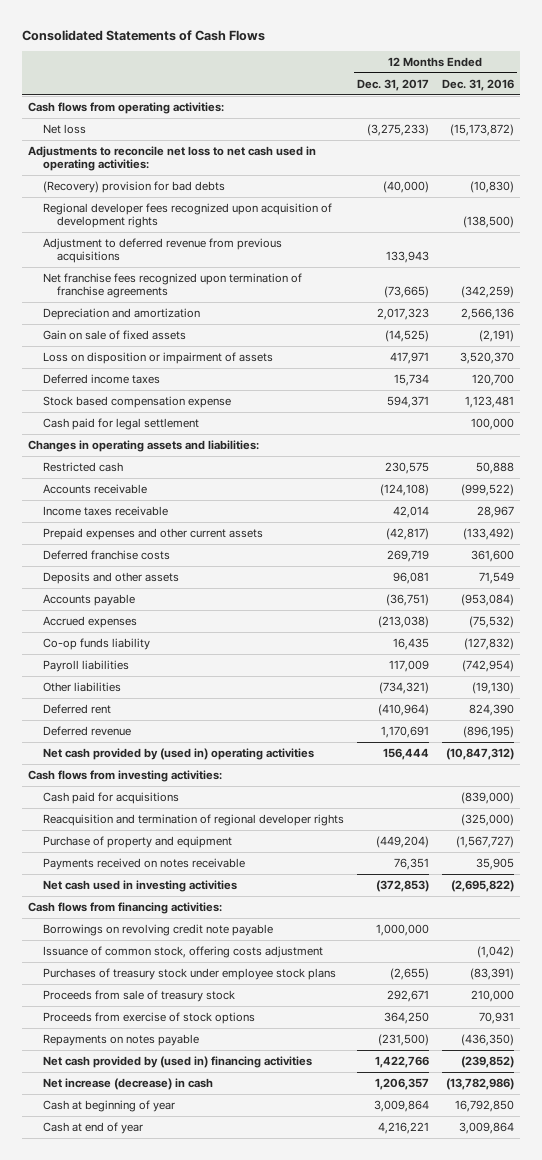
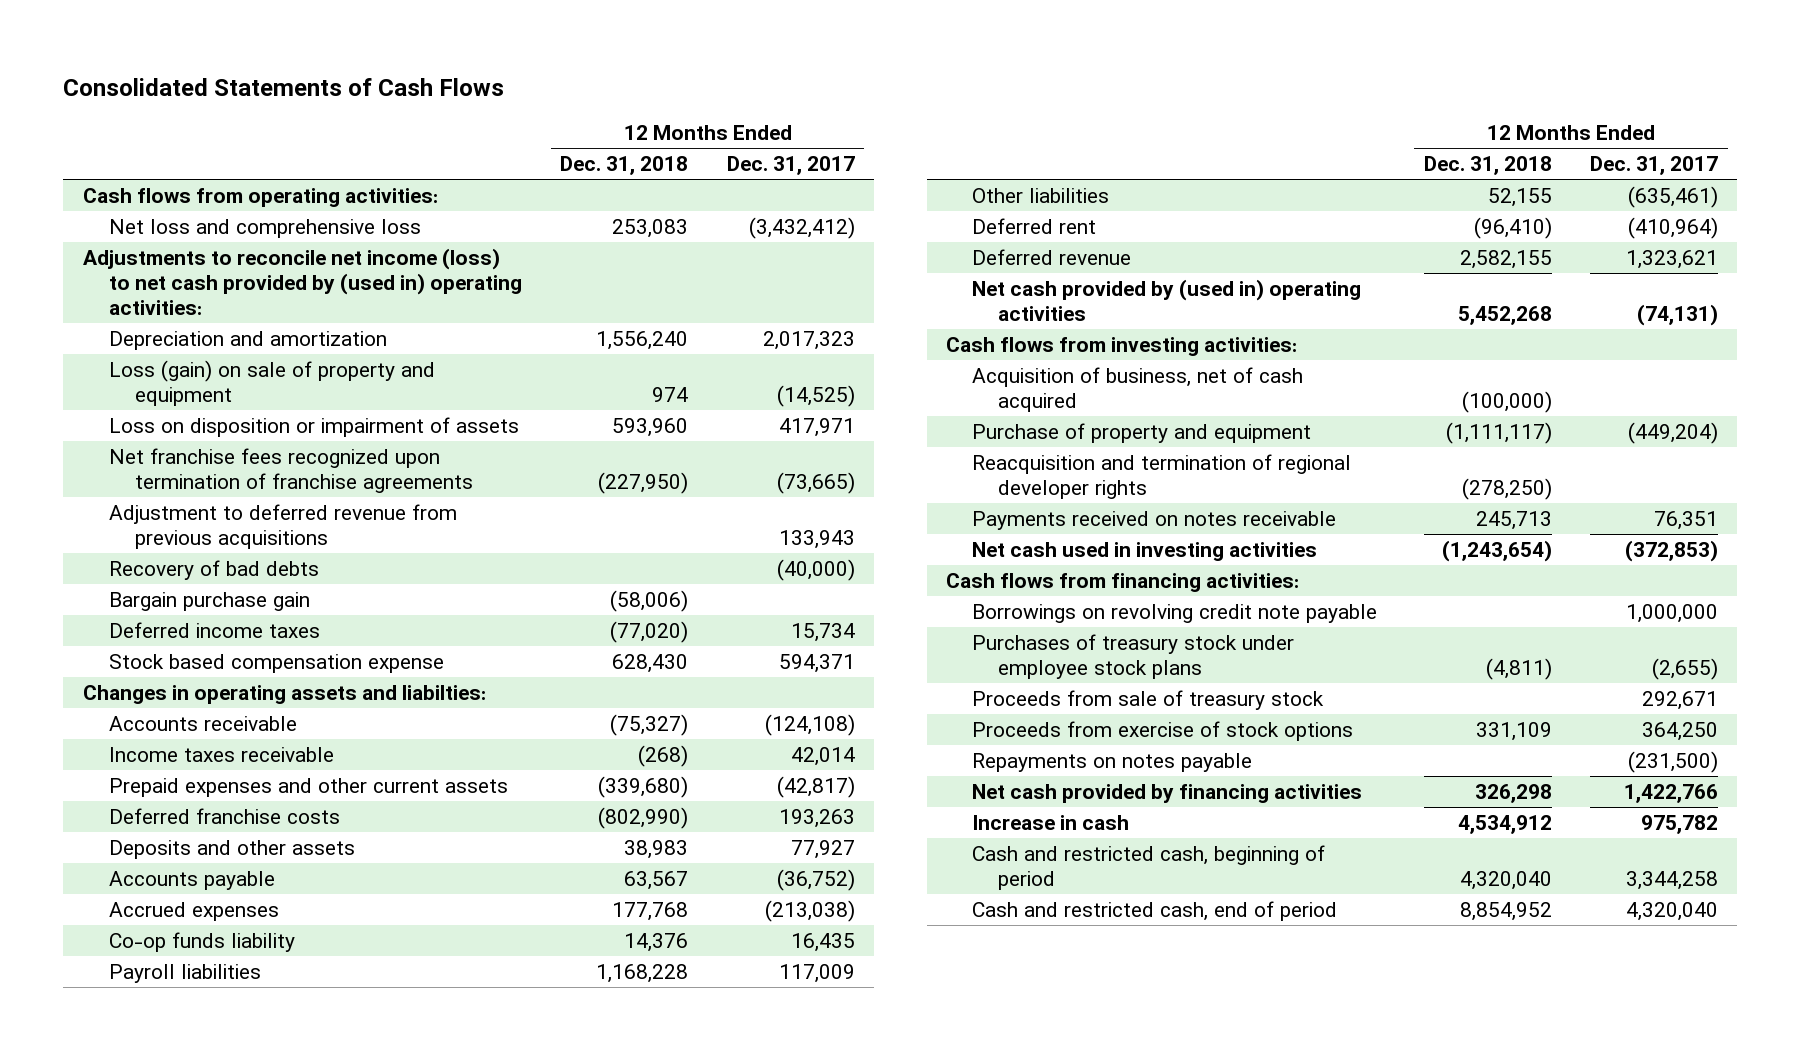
- | 12 Months Ended Dec. 31, 2017 | 12 Months Ended Dec. 31, 2016
+ | 12 Months Ended Dec. 31, 2018 | 12 Months Ended Dec. 31, 2017
- Net loss | (3,275,233) | (15,173,872)
- Adjustments to reconcile net loss to net cash used in operating activities:
- (Recovery) provision for bad debts | (40,000) | (10,830)
- Regional developer fees recognized upon acquisition of development rights | | (138,500)
+ Net loss and comprehensive loss | 253,083 | (3,432,412)
+ Adjustments to reconcile net income (loss) to net cash provided by (used in) operating activities:
- Gain on sale of fixed assets | (14,525) | (2,191)
+ Loss (gain) on sale of property and equipment | 974 | (14,525)
moved down: Net franchise fees recognized upon termination of franchise agreements | (227,950) | (73,665)
moved down: Adjustment to deferred revenue from previous acquisitions | | 133,943
+ Recovery of bad debts | | (40,000)
+ Bargain purchase gain | (58,006) |
- Cash paid for legal settlement | | 100,000
- Changes in operating assets and liabilities:
- Restricted cash | 230,575 | 50,888
+ Changes in operating assets and liabilties:
- Deferred franchise costs | 269,719 | 361,600
- Deposits and other assets | 96,081 | 71,549
- Accounts payable | (36,751) | (953,084)
+ Deferred franchise costs | (802,990) | 193,263
+ Deposits and other assets | 38,983 | 77,927
+ Accounts payable | 63,567 | (36,752)
- Other liabilities | (734,321) | (19,130)
+ Other liabilities | 52,155 | (635,461)
- Deferred revenue | 1,170,691 | (896,195)
- Net cash provided by (used in) operating activities | 156,444 | (10,847,312)
+ Deferred revenue | 2,582,155 | 1,323,621
+ Net cash provided by (used in) operating activities | 5,452,268 | (74,131)
- Cash paid for acquisitions | | (839,000)
+ Acquisition of business, net of cash acquired | (100,000) |
moved down: Reacquisition and termination of regional developer rights | (278,250) |
- Issuance of common stock, offering costs adjustment | | (1,042)
- Net cash provided by (used in) financing activities | 1,422,766 | (239,852)
- Net increase (decrease) in cash | 1,206,357 | (13,782,986)
- Cash at beginning of year | 3,009,864 | 16,792,850
- Cash at end of year | 4,216,221 | 3,009,864
+ Net cash provided by financing activities | 326,298 | 1,422,766
+ Increase in cash | 4,534,912 | 975,782
+ Cash and restricted cash, beginning of period | 4,320,040 | 3,344,258
+ Cash and restricted cash, end of period | 8,854,952 | 4,320,040

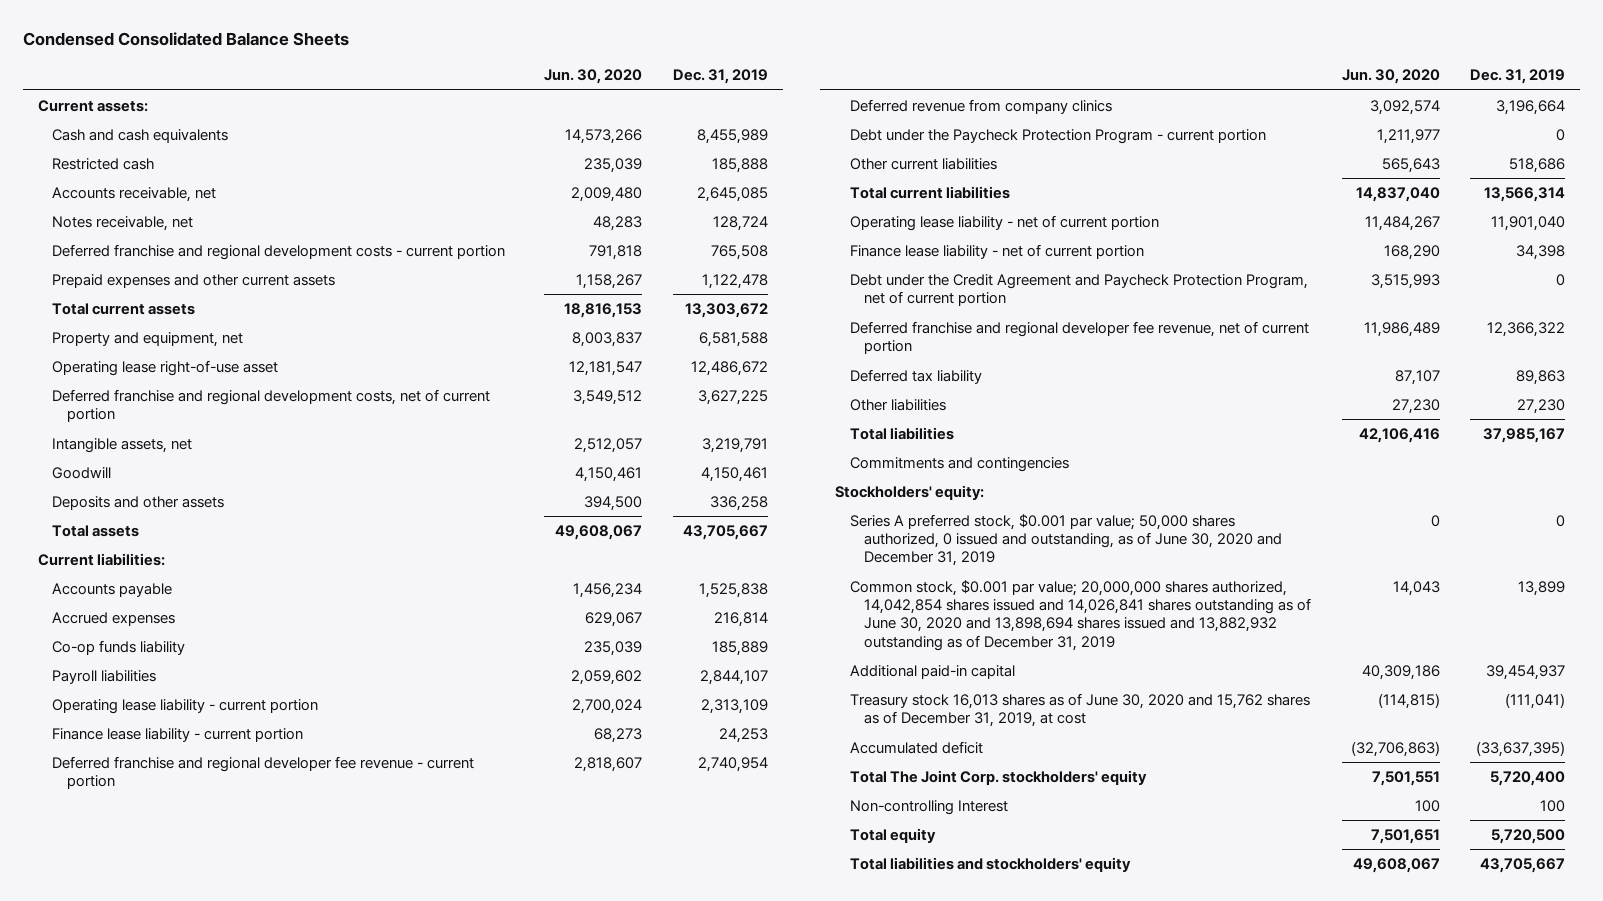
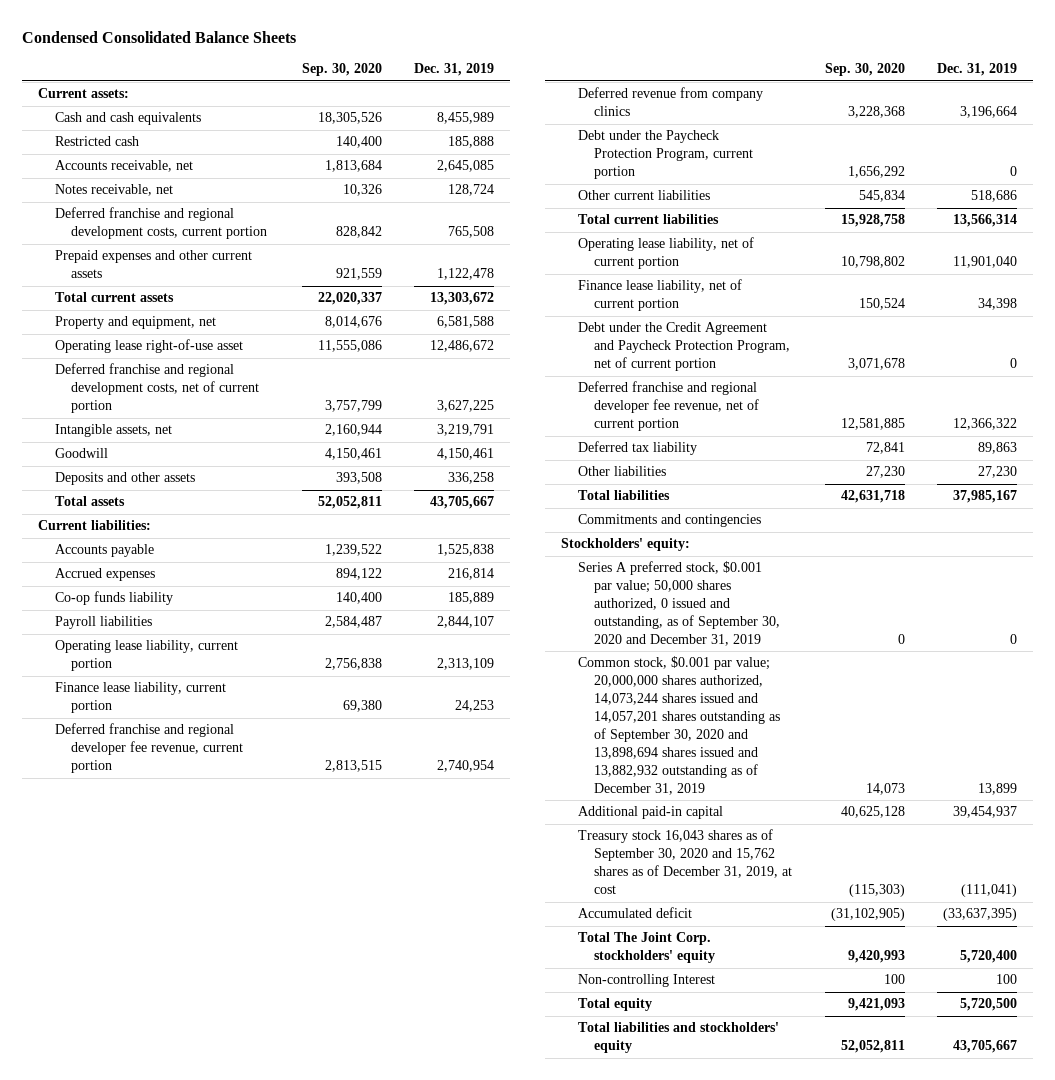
- | Jun. 30, 2020 | Dec. 31, 2019
+ | Sep. 30, 2020 | Dec. 31, 2019
- Deferred franchise and regional development costs - current portion | 791,818 | 765,508
+ Deferred franchise and regional development costs, current portion | 828,842 | 765,508
- Operating lease liability - current portion | 2,700,024 | 2,313,109
- Finance lease liability - current portion | 68,273 | 24,253
- Deferred franchise and regional developer fee revenue - current portion | 2,818,607 | 2,740,954
+ Operating lease liability, current portion | 2,756,838 | 2,313,109
+ Finance lease liability, current portion | 69,380 | 24,253
+ Deferred franchise and regional developer fee revenue, current portion | 2,813,515 | 2,740,954
- Debt under the Paycheck Protection Program - current portion | 1,211,977 | 0
+ Debt under the Paycheck Protection Program, current portion | 1,656,292 | 0
- Operating lease liability - net of current portion | 11,484,267 | 11,901,040
- Finance lease liability - net of current portion | 168,290 | 34,398
+ Operating lease liability, net of current portion | 10,798,802 | 11,901,040
+ Finance lease liability, net of current portion | 150,524 | 34,398
- Series A preferred stock, $0.001 par value; 50,000 shares authorized, 0 issued and outstanding, as of June 30, 2020 and December 31, 2019 | 0 | 0
- Common stock, $0.001 par value; 20,000,000 shares authorized, 14,042,854 shares issued and 14,026,841 shares outstanding as of June 30, 2020 and 13,898,694 shares issued and 13,882,932 outstanding as of December 31, 2019 | 14,043 | 13,899
+ Series A preferred stock, $0.001 par value; 50,000 shares authorized, 0 issued and outstanding, as of September 30, 2020 and December 31, 2019 | 0 | 0
+ Common stock, $0.001 par value; 20,000,000 shares authorized, 14,073,244 shares issued and 14,057,201 shares outstanding as of September 30, 2020 and 13,898,694 shares issued and 13,882,932 outstanding as of December 31, 2019 | 14,073 | 13,899
- Treasury stock 16,013 shares as of June 30, 2020 and 15,762 shares as of December 31, 2019, at cost | (114,815) | (111,041)
+ Treasury stock 16,043 shares as of September 30, 2020 and 15,762 shares as of December 31, 2019, at cost | (115,303) | (111,041)

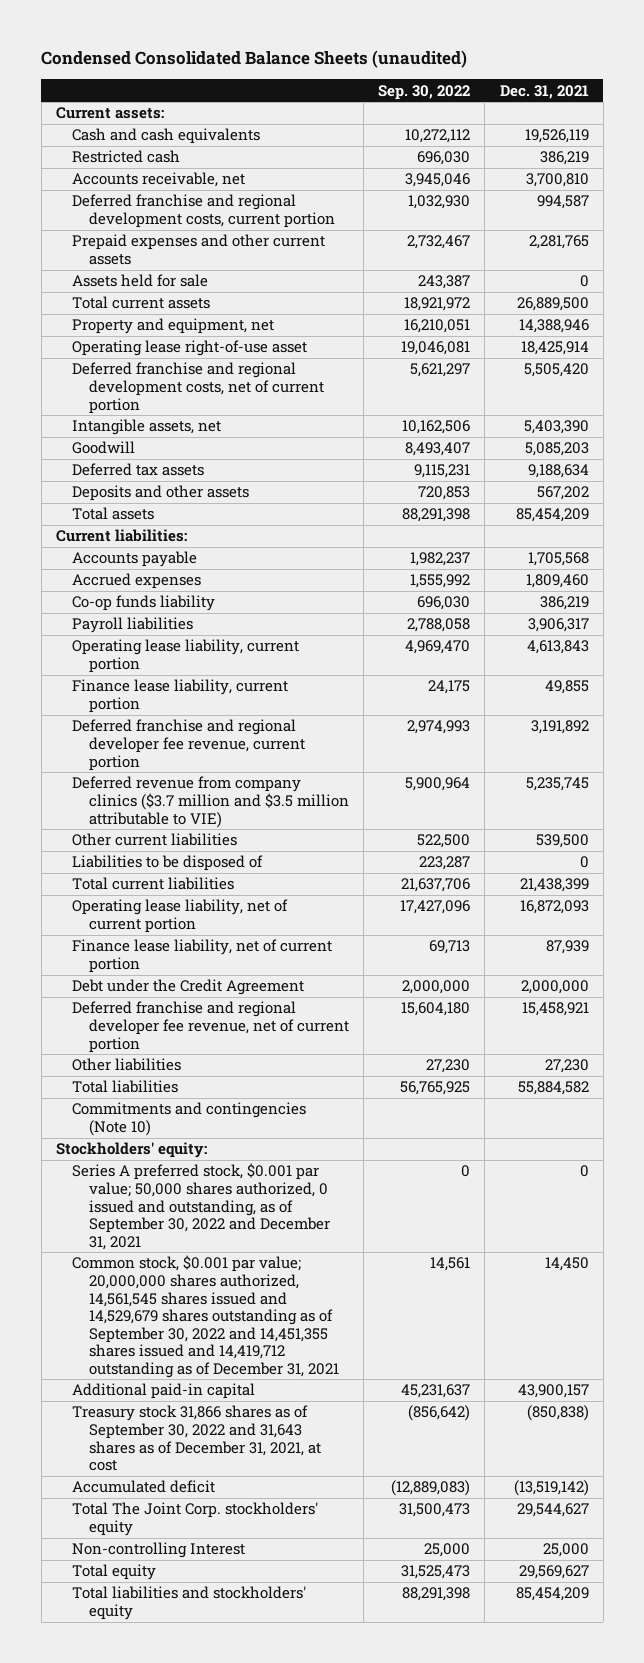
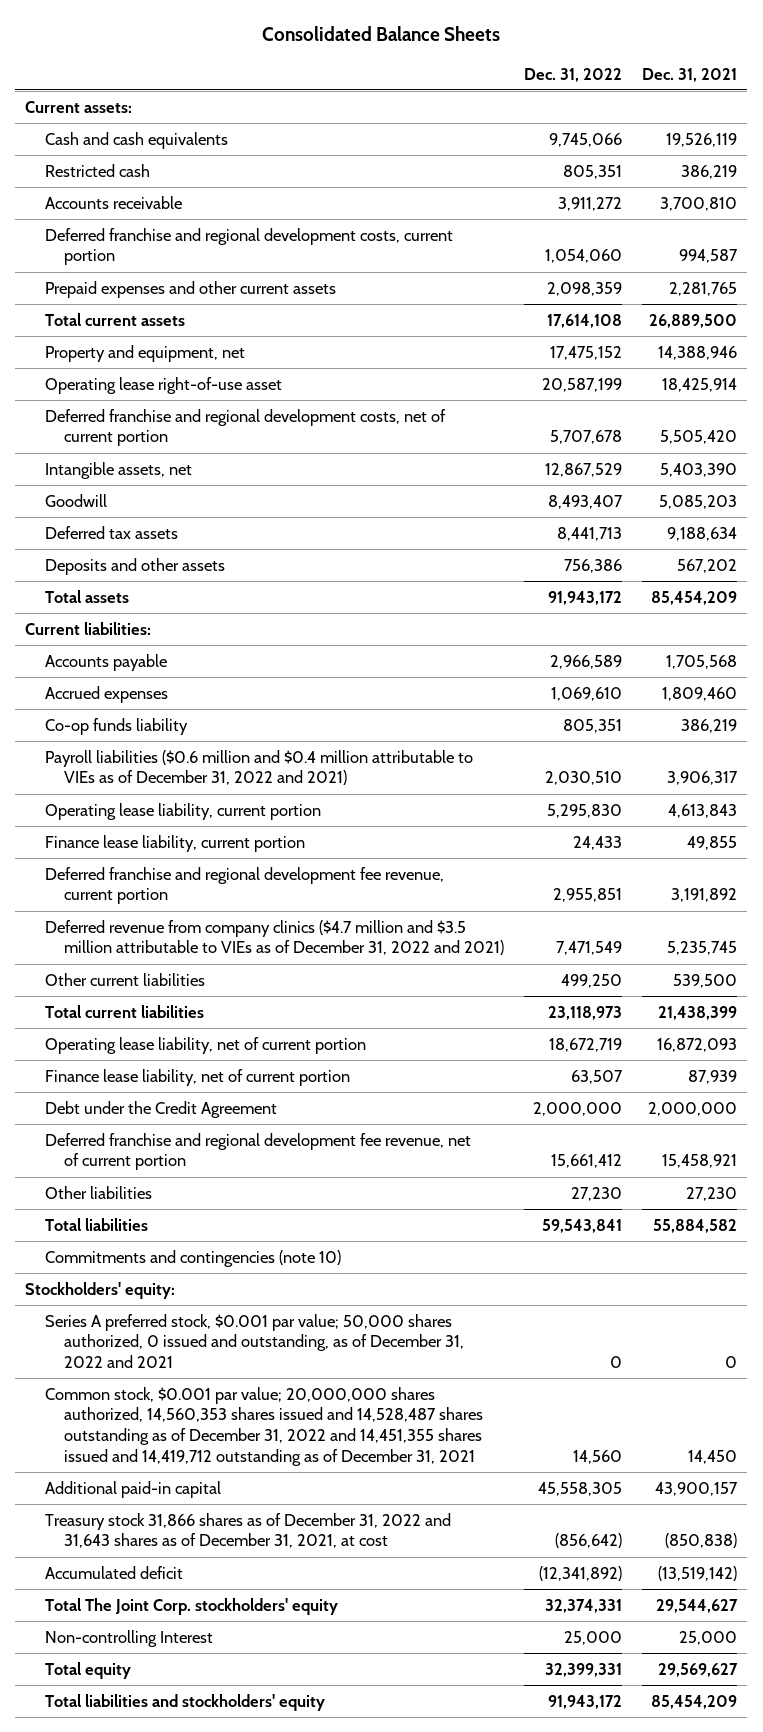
- Condensed Consolidated Balance Sheets (unaudited)
+ Consolidated Balance Sheets
- | Sep. 30, 2022 | Dec. 31, 2021
+ | Dec. 31, 2022 | Dec. 31, 2021
- Accounts receivable, net | 3,945,046 | 3,700,810
+ Accounts receivable | 3,911,272 | 3,700,810
- Assets held for sale | 243,387 | 0
- Payroll liabilities | 2,788,058 | 3,906,317
+ Payroll liabilities ($0.6 million and $0.4 million attributable to VIEs as of December 31, 2022 and 2021) | 2,030,510 | 3,906,317
- Deferred franchise and regional developer fee revenue, current portion | 2,974,993 | 3,191,892
- Deferred revenue from company clinics ($3.7 million and $3.5 million attributable to VIE) | 5,900,964 | 5,235,745
+ Deferred franchise and regional development fee revenue, current portion | 2,955,851 | 3,191,892
+ Deferred revenue from company clinics ($4.7 million and $3.5 million attributable to VIEs as of December 31, 2022 and 2021) | 7,471,549 | 5,235,745
- Liabilities to be disposed of | 223,287 | 0
- Deferred franchise and regional developer fee revenue, net of current portion | 15,604,180 | 15,458,921
+ Deferred franchise and regional development fee revenue, net of current portion | 15,661,412 | 15,458,921
- Commitments and contingencies (Note 10)
+ Commitments and contingencies (note 10)
- Series A preferred stock, $0.001 par value; 50,000 shares authorized, 0 issued and outstanding, as of September 30, 2022 and December 31, 2021 | 0 | 0
- Common stock, $0.001 par value; 20,000,000 shares authorized, 14,561,545 shares issued and 14,529,679 shares outstanding as of September 30, 2022 and 14,451,355 shares issued and 14,419,712 outstanding as of December 31, 2021 | 14,561 | 14,450
+ Series A preferred stock, $0.001 par value; 50,000 shares authorized, 0 issued and outstanding, as of December 31, 2022 and 2021 | 0 | 0
+ Common stock, $0.001 par value; 20,000,000 shares authorized, 14,560,353 shares issued and 14,528,487 shares outstanding as of December 31, 2022 and 14,451,355 shares issued and 14,419,712 outstanding as of December 31, 2021 | 14,560 | 14,450
- Treasury stock 31,866 shares as of September 30, 2022 and 31,643 shares as of December 31, 2021, at cost | (856,642) | (850,838)
+ Treasury stock 31,866 shares as of December 31, 2022 and 31,643 shares as of December 31, 2021, at cost | (856,642) | (850,838)

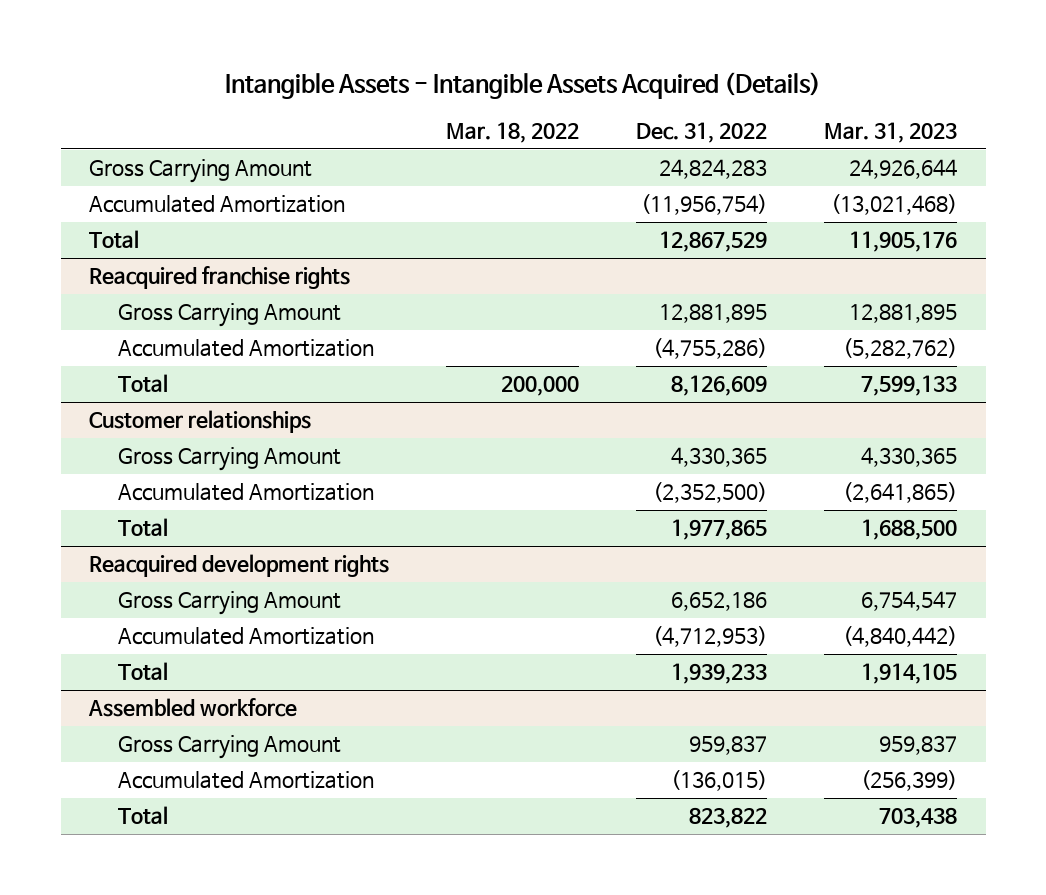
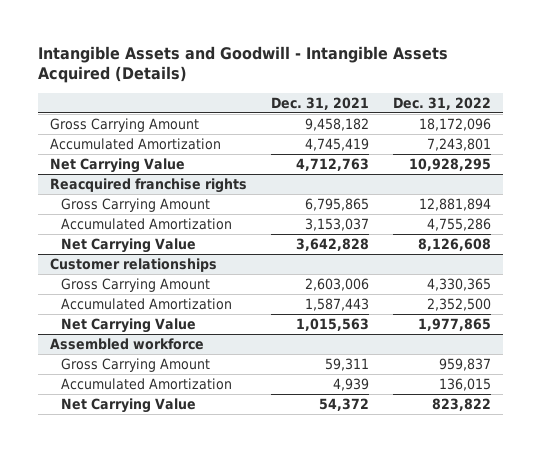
- Intangible Assets - Intangible Assets Acquired (Details)
+ Intangible Assets and Goodwill - Intangible Assets Acquired (Details)
- | Mar. 18, 2022 | Dec. 31, 2022 | Mar. 31, 2023
+ | Dec. 31, 2021 | Dec. 31, 2022
- Gross Carrying Amount | | 24,824,283 | 24,926,644
- Accumulated Amortization | | (11,956,754) | (13,021,468)
- Total | | 12,867,529 | 11,905,176
+ Gross Carrying Amount | 9,458,182 | 18,172,096
+ Accumulated Amortization | 4,745,419 | 7,243,801
+ Net Carrying Value | 4,712,763 | 10,928,295
@ Reacquired franchise rights
- Gross Carrying Amount | | 12,881,895 | 12,881,895
- Accumulated Amortization | | (4,755,286) | (5,282,762)
- Total | 200,000 | 8,126,609 | 7,599,133
+ Gross Carrying Amount | 6,795,865 | 12,881,894
+ Accumulated Amortization | 3,153,037 | 4,755,286
+ Net Carrying Value | 3,642,828 | 8,126,608
@ Customer relationships
- Accumulated Amortization | | (2,352,500) | (2,641,865)
- Total | | 1,977,865 | 1,688,500
- Reacquired development rights
- Gross Carrying Amount | | 6,652,186 | 6,754,547
- Accumulated Amortization | | (4,712,953) | (4,840,442)
- Total | | 1,939,233 | 1,914,105
@ Customer relationships
+ Accumulated Amortization | 1,587,443 | 2,352,500
+ Net Carrying Value | 1,015,563 | 1,977,865
@ Assembled workforce
- Accumulated Amortization | | (136,015) | (256,399)
- Total | | 823,822 | 703,438
+ Accumulated Amortization | 4,939 | 136,015
+ Net Carrying Value | 54,372 | 823,822

